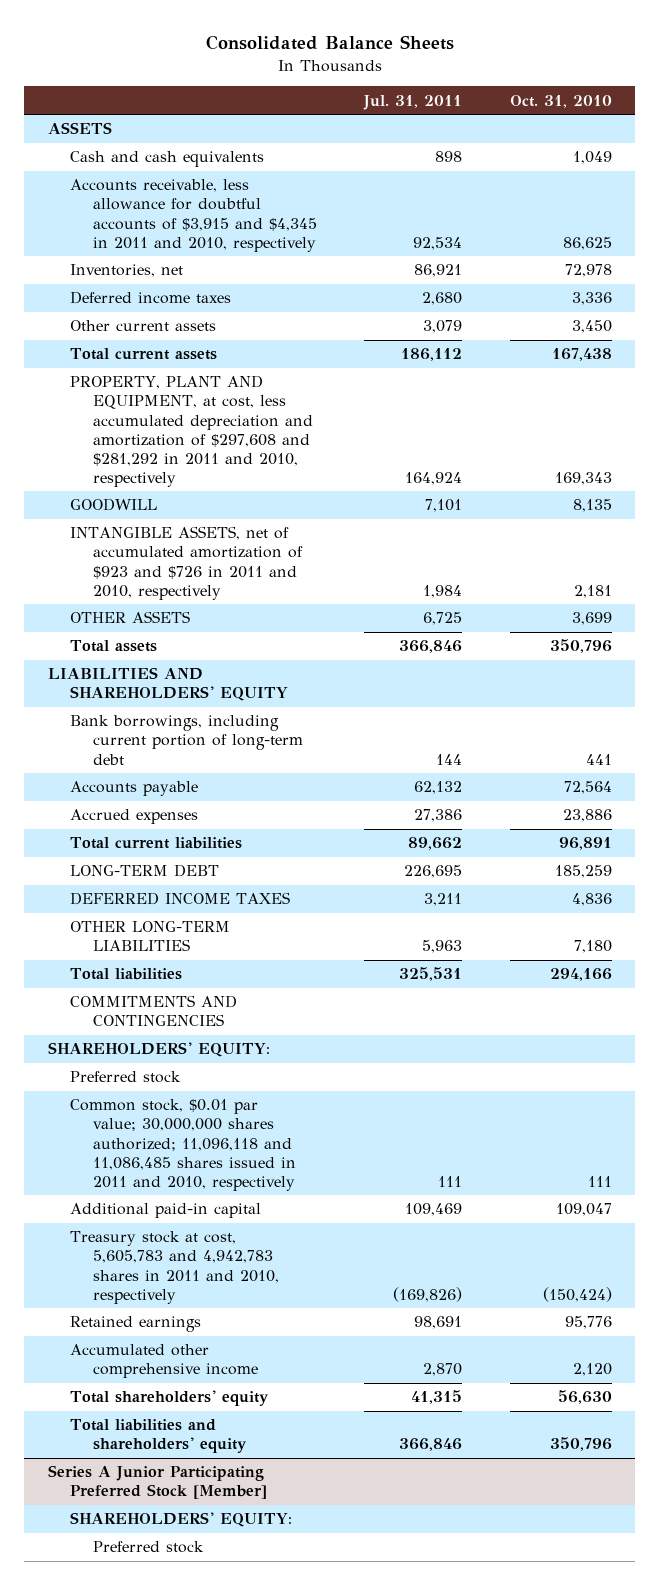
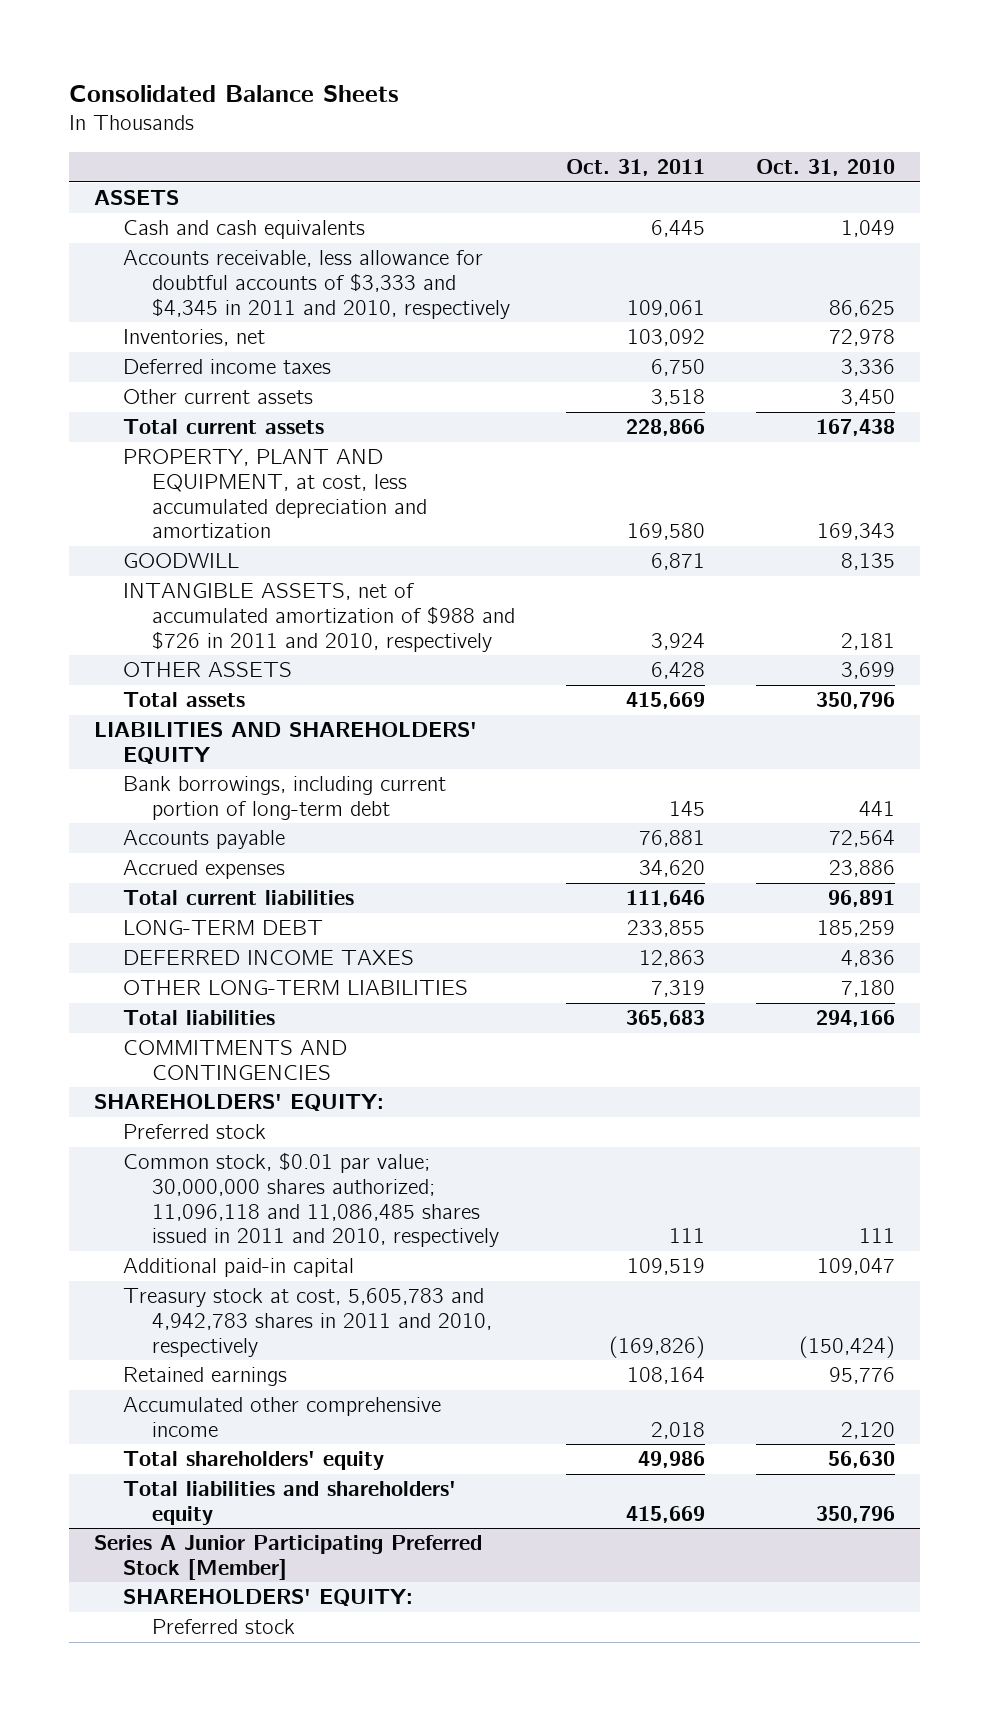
- | Jul. 31, 2011 | Oct. 31, 2010
+ | Oct. 31, 2011 | Oct. 31, 2010
- Accounts receivable, less allowance for doubtful accounts of $3,915 and $4,345 in 2011 and 2010, respectively | 92,534 | 86,625
+ Accounts receivable, less allowance for doubtful accounts of $3,333 and $4,345 in 2011 and 2010, respectively | 109,061 | 86,625
- PROPERTY, PLANT AND EQUIPMENT, at cost, less accumulated depreciation and amortization of $297,608 and $281,292 in 2011 and 2010, respectively | 164,924 | 169,343
+ PROPERTY, PLANT AND EQUIPMENT, at cost, less accumulated depreciation and amortization | 169,580 | 169,343
- INTANGIBLE ASSETS, net of accumulated amortization of $923 and $726 in 2011 and 2010, respectively | 1,984 | 2,181
+ INTANGIBLE ASSETS, net of accumulated amortization of $988 and $726 in 2011 and 2010, respectively | 3,924 | 2,181

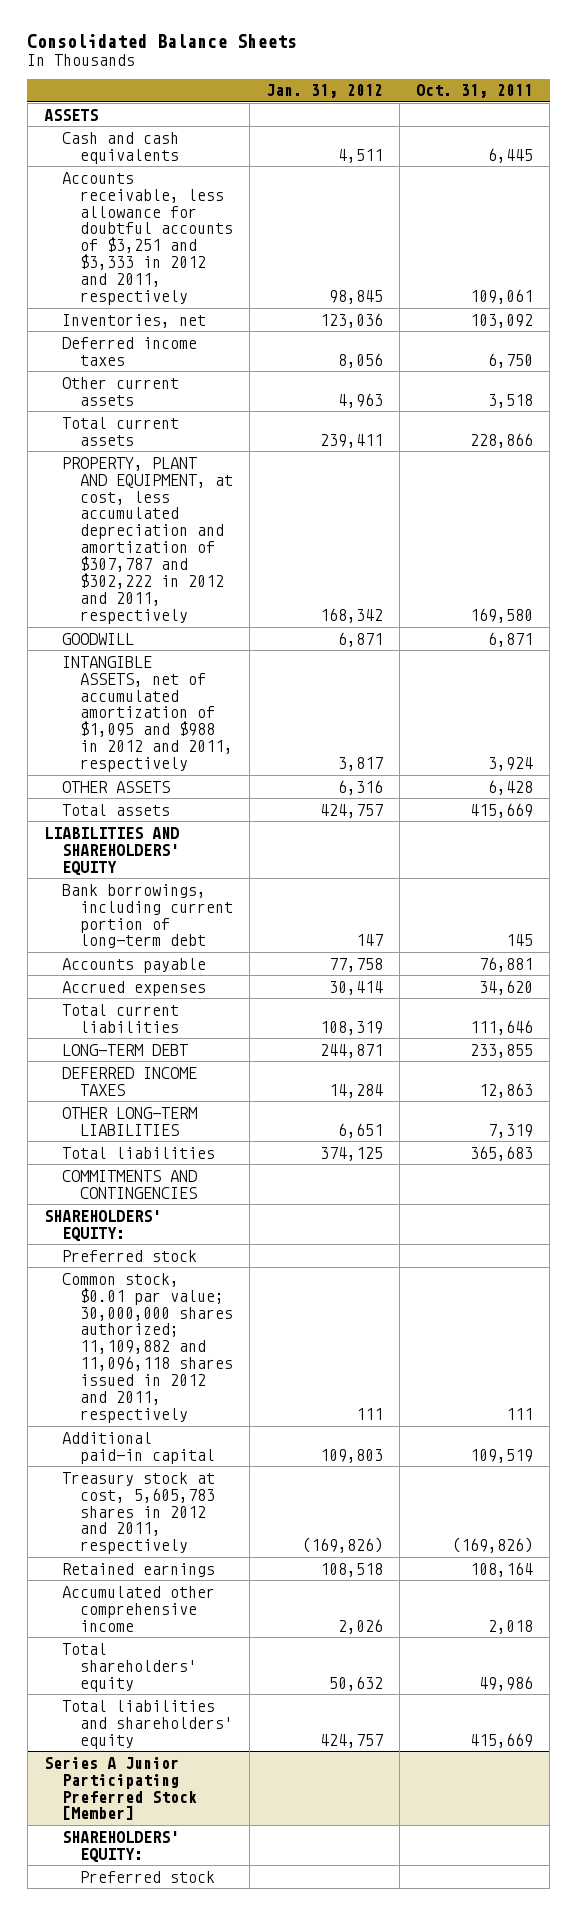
- | Oct. 31, 2011 | Oct. 31, 2010
+ | Jan. 31, 2012 | Oct. 31, 2011
- Accounts receivable, less allowance for doubtful accounts of $3,333 and $4,345 in 2011 and 2010, respectively | 109,061 | 86,625
+ Accounts receivable, less allowance for doubtful accounts of $3,251 and $3,333 in 2012 and 2011, respectively | 98,845 | 109,061
- PROPERTY, PLANT AND EQUIPMENT, at cost, less accumulated depreciation and amortization | 169,580 | 169,343
+ PROPERTY, PLANT AND EQUIPMENT, at cost, less accumulated depreciation and amortization of $307,787 and $302,222 in 2012 and 2011, respectively | 168,342 | 169,580
- INTANGIBLE ASSETS, net of accumulated amortization of $988 and $726 in 2011 and 2010, respectively | 3,924 | 2,181
+ INTANGIBLE ASSETS, net of accumulated amortization of $1,095 and $988 in 2012 and 2011, respectively | 3,817 | 3,924
- Common stock, $0.01 par value; 30,000,000 shares authorized; 11,096,118 and 11,086,485 shares issued in 2011 and 2010, respectively | 111 | 111
+ Common stock, $0.01 par value; 30,000,000 shares authorized; 11,109,882 and 11,096,118 shares issued in 2012 and 2011, respectively | 111 | 111
- Treasury stock at cost, 5,605,783 and 4,942,783 shares in 2011 and 2010, respectively | (169,826) | (150,424)
+ Treasury stock at cost, 5,605,783 shares in 2012 and 2011, respectively | (169,826) | (169,826)

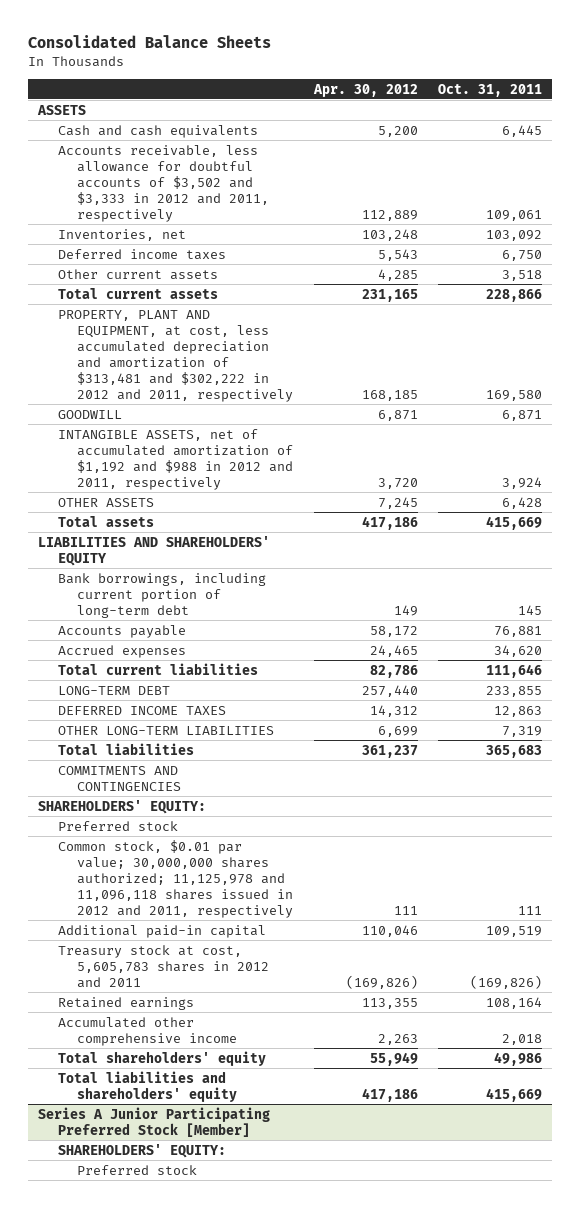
- | Jan. 31, 2012 | Oct. 31, 2011
+ | Apr. 30, 2012 | Oct. 31, 2011
- Accounts receivable, less allowance for doubtful accounts of $3,251 and $3,333 in 2012 and 2011, respectively | 98,845 | 109,061
+ Accounts receivable, less allowance for doubtful accounts of $3,502 and $3,333 in 2012 and 2011, respectively | 112,889 | 109,061
- PROPERTY, PLANT AND EQUIPMENT, at cost, less accumulated depreciation and amortization of $307,787 and $302,222 in 2012 and 2011, respectively | 168,342 | 169,580
+ PROPERTY, PLANT AND EQUIPMENT, at cost, less accumulated depreciation and amortization of $313,481 and $302,222 in 2012 and 2011, respectively | 168,185 | 169,580
- INTANGIBLE ASSETS, net of accumulated amortization of $1,095 and $988 in 2012 and 2011, respectively | 3,817 | 3,924
+ INTANGIBLE ASSETS, net of accumulated amortization of $1,192 and $988 in 2012 and 2011, respectively | 3,720 | 3,924
- Common stock, $0.01 par value; 30,000,000 shares authorized; 11,109,882 and 11,096,118 shares issued in 2012 and 2011, respectively | 111 | 111
+ Common stock, $0.01 par value; 30,000,000 shares authorized; 11,125,978 and 11,096,118 shares issued in 2012 and 2011, respectively | 111 | 111
- Treasury stock at cost, 5,605,783 shares in 2012 and 2011, respectively | (169,826) | (169,826)
+ Treasury stock at cost, 5,605,783 shares in 2012 and 2011 | (169,826) | (169,826)

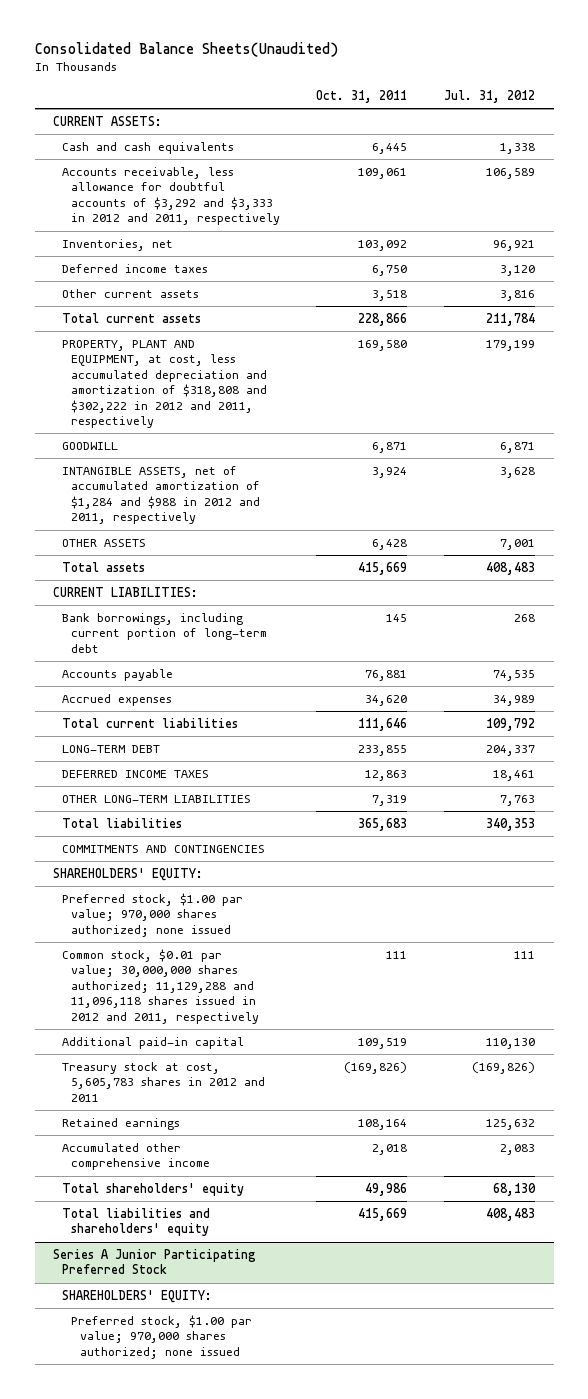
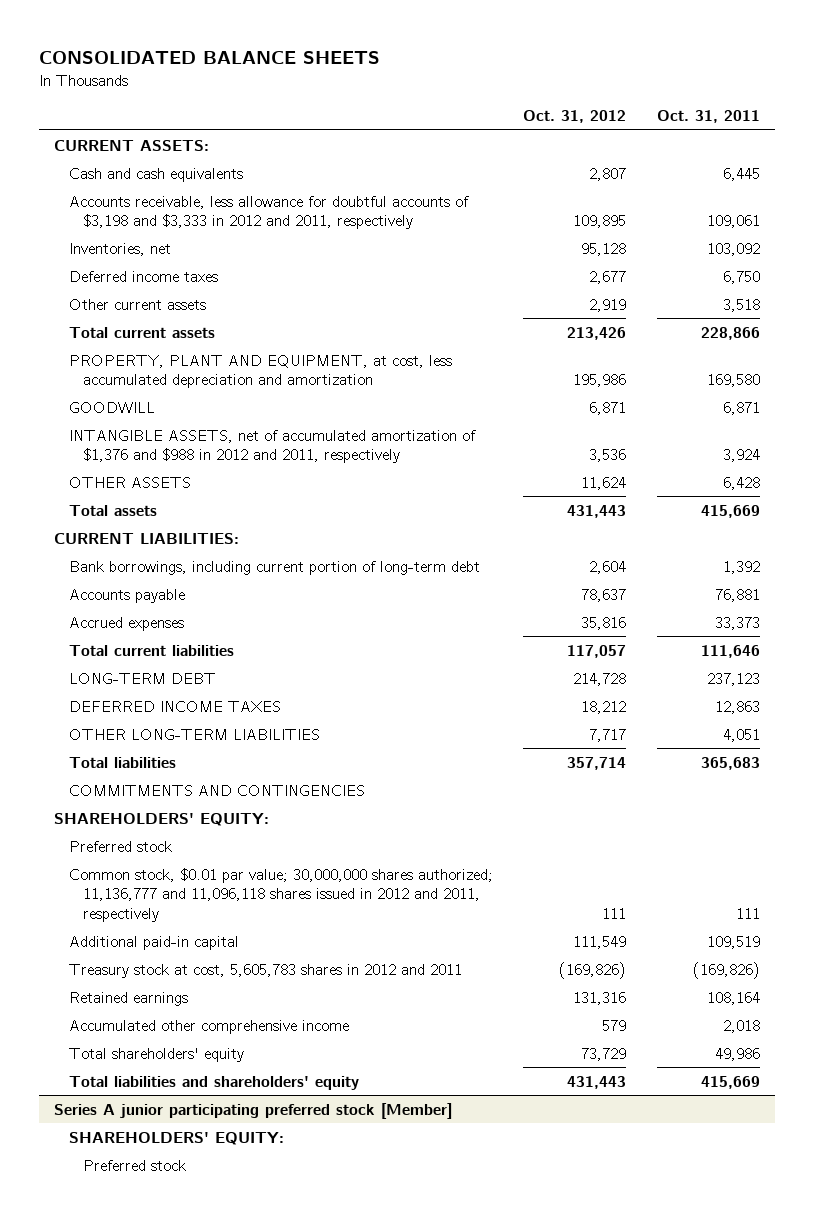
- Consolidated Balance Sheets(Unaudited)
+ CONSOLIDATED BALANCE SHEETS
- | Oct. 31, 2011 | Jul. 31, 2012
+ | Oct. 31, 2012 | Oct. 31, 2011
- Accounts receivable, less allowance for doubtful accounts of $3,292 and $3,333 in 2012 and 2011, respectively | 109,061 | 106,589
+ Accounts receivable, less allowance for doubtful accounts of $3,198 and $3,333 in 2012 and 2011, respectively | 109,895 | 109,061
- PROPERTY, PLANT AND EQUIPMENT, at cost, less accumulated depreciation and amortization of $318,808 and $302,222 in 2012 and 2011, respectively | 169,580 | 179,199
+ PROPERTY, PLANT AND EQUIPMENT, at cost, less accumulated depreciation and amortization | 195,986 | 169,580
- INTANGIBLE ASSETS, net of accumulated amortization of $1,284 and $988 in 2012 and 2011, respectively | 3,924 | 3,628
+ INTANGIBLE ASSETS, net of accumulated amortization of $1,376 and $988 in 2012 and 2011, respectively | 3,536 | 3,924
- Bank borrowings, including current portion of long-term debt | 145 | 268
+ Bank borrowings, including current portion of long-term debt | 2,604 | 1,392
- Accrued expenses | 34,620 | 34,989
+ Accrued expenses | 35,816 | 33,373
- LONG-TERM DEBT | 233,855 | 204,337
+ LONG-TERM DEBT | 214,728 | 237,123
- OTHER LONG-TERM LIABILITIES | 7,319 | 7,763
+ OTHER LONG-TERM LIABILITIES | 7,717 | 4,051
- Preferred stock, $1.00 par value; 970,000 shares authorized; none issued
- Common stock, $0.01 par value; 30,000,000 shares authorized; 11,129,288 and 11,096,118 shares issued in 2012 and 2011, respectively | 111 | 111
+ Preferred stock
+ Common stock, $0.01 par value; 30,000,000 shares authorized; 11,136,777 and 11,096,118 shares issued in 2012 and 2011, respectively | 111 | 111
- Series A Junior Participating Preferred Stock
+ Series A junior participating preferred stock [Member]
- Preferred stock, $1.00 par value; 970,000 shares authorized; none issued
+ Preferred stock

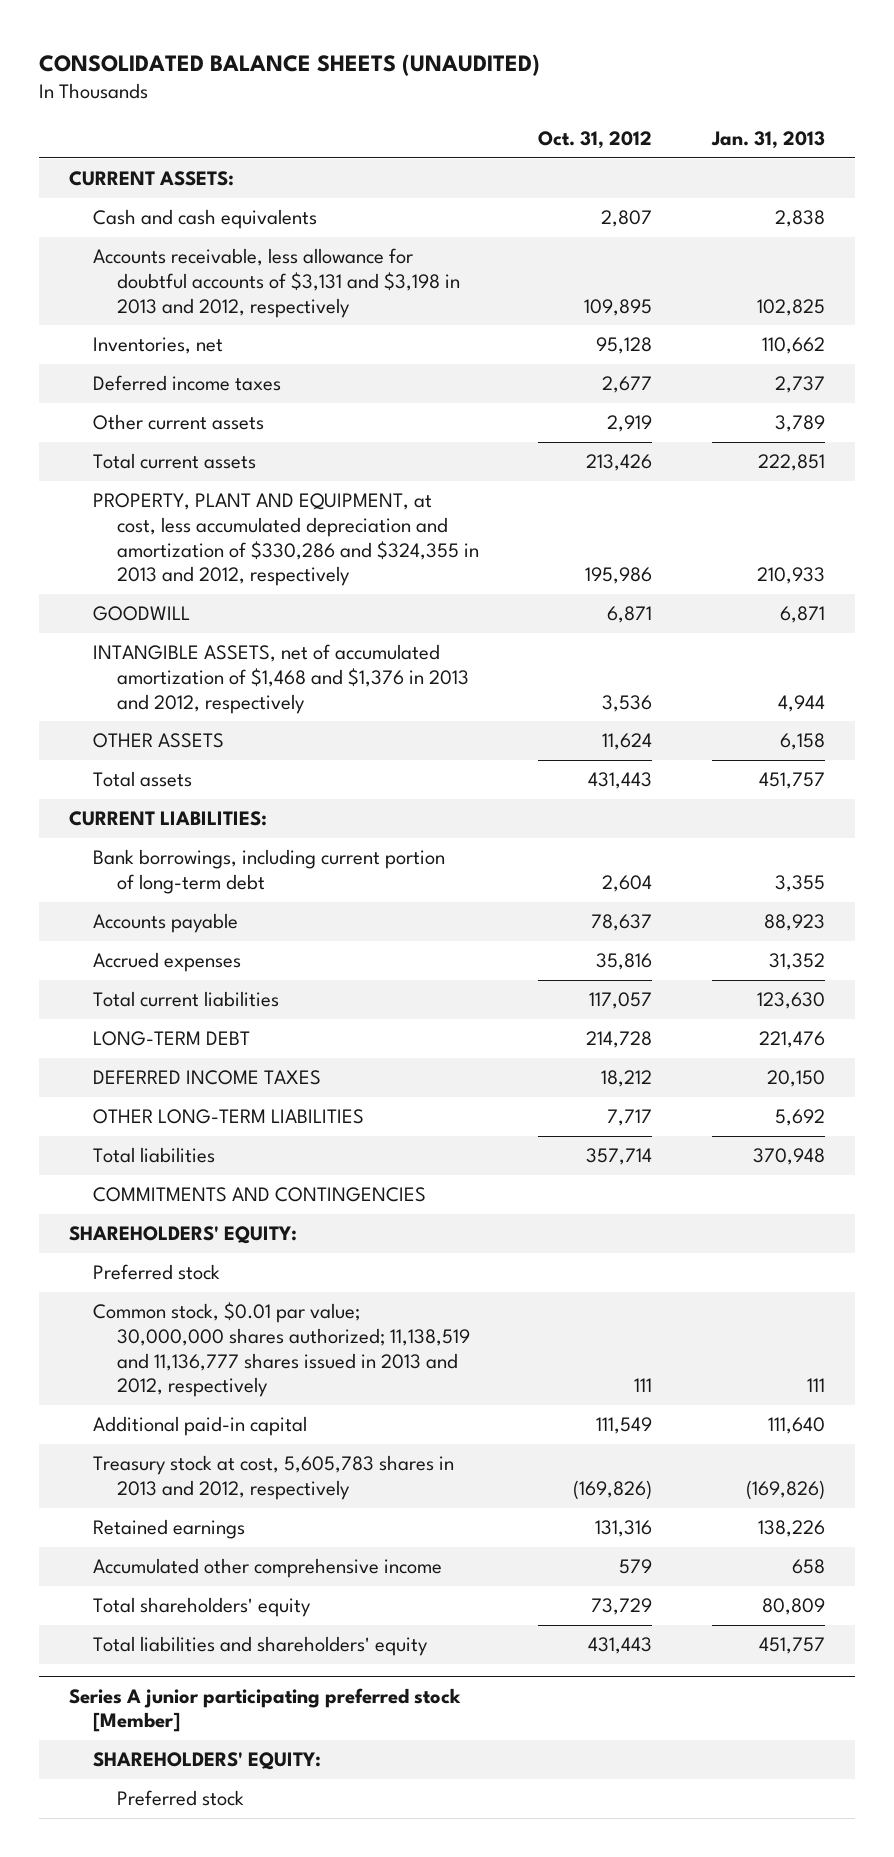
- CONSOLIDATED BALANCE SHEETS
+ CONSOLIDATED BALANCE SHEETS (UNAUDITED)
- | Oct. 31, 2012 | Oct. 31, 2011
+ | Oct. 31, 2012 | Jan. 31, 2013
- Accounts receivable, less allowance for doubtful accounts of $3,198 and $3,333 in 2012 and 2011, respectively | 109,895 | 109,061
+ Accounts receivable, less allowance for doubtful accounts of $3,131 and $3,198 in 2013 and 2012, respectively | 109,895 | 102,825
- PROPERTY, PLANT AND EQUIPMENT, at cost, less accumulated depreciation and amortization | 195,986 | 169,580
+ PROPERTY, PLANT AND EQUIPMENT, at cost, less accumulated depreciation and amortization of $330,286 and $324,355 in 2013 and 2012, respectively | 195,986 | 210,933
- INTANGIBLE ASSETS, net of accumulated amortization of $1,376 and $988 in 2012 and 2011, respectively | 3,536 | 3,924
+ INTANGIBLE ASSETS, net of accumulated amortization of $1,468 and $1,376 in 2013 and 2012, respectively | 3,536 | 4,944
- Common stock, $0.01 par value; 30,000,000 shares authorized; 11,136,777 and 11,096,118 shares issued in 2012 and 2011, respectively | 111 | 111
+ Common stock, $0.01 par value; 30,000,000 shares authorized; 11,138,519 and 11,136,777 shares issued in 2013 and 2012, respectively | 111 | 111
- Treasury stock at cost, 5,605,783 shares in 2012 and 2011 | (169,826) | (169,826)
+ Treasury stock at cost, 5,605,783 shares in 2013 and 2012, respectively | (169,826) | (169,826)

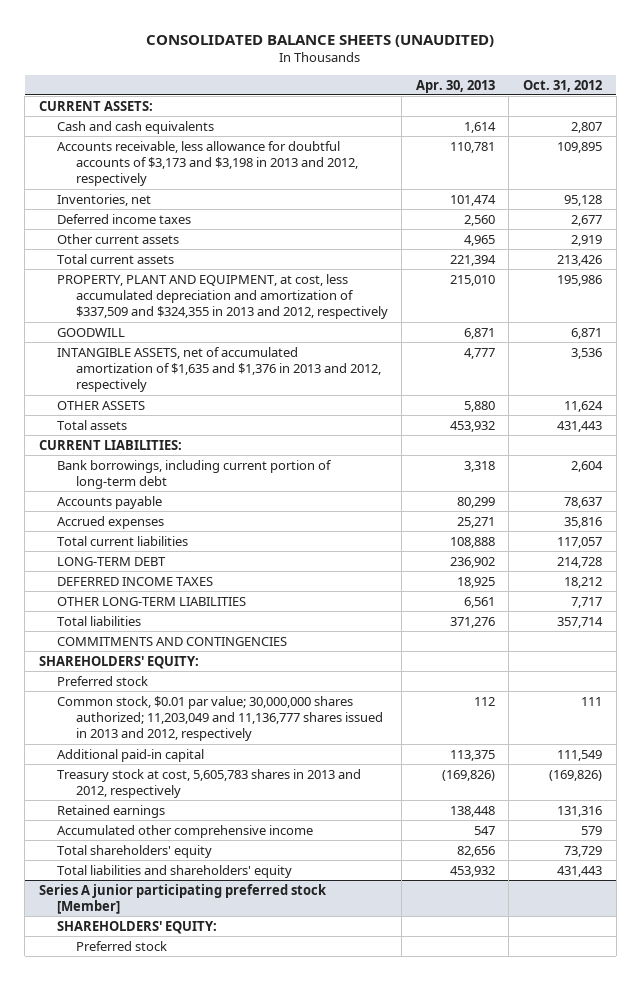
- | Oct. 31, 2012 | Jan. 31, 2013
+ | Apr. 30, 2013 | Oct. 31, 2012
- Accounts receivable, less allowance for doubtful accounts of $3,131 and $3,198 in 2013 and 2012, respectively | 109,895 | 102,825
+ Accounts receivable, less allowance for doubtful accounts of $3,173 and $3,198 in 2013 and 2012, respectively | 110,781 | 109,895
- PROPERTY, PLANT AND EQUIPMENT, at cost, less accumulated depreciation and amortization of $330,286 and $324,355 in 2013 and 2012, respectively | 195,986 | 210,933
+ PROPERTY, PLANT AND EQUIPMENT, at cost, less accumulated depreciation and amortization of $337,509 and $324,355 in 2013 and 2012, respectively | 215,010 | 195,986
- INTANGIBLE ASSETS, net of accumulated amortization of $1,468 and $1,376 in 2013 and 2012, respectively | 3,536 | 4,944
+ INTANGIBLE ASSETS, net of accumulated amortization of $1,635 and $1,376 in 2013 and 2012, respectively | 4,777 | 3,536
- Common stock, $0.01 par value; 30,000,000 shares authorized; 11,138,519 and 11,136,777 shares issued in 2013 and 2012, respectively | 111 | 111
+ Common stock, $0.01 par value; 30,000,000 shares authorized; 11,203,049 and 11,136,777 shares issued in 2013 and 2012, respectively | 112 | 111

